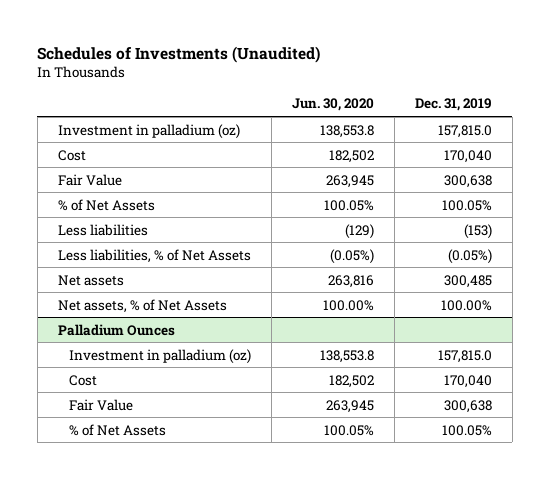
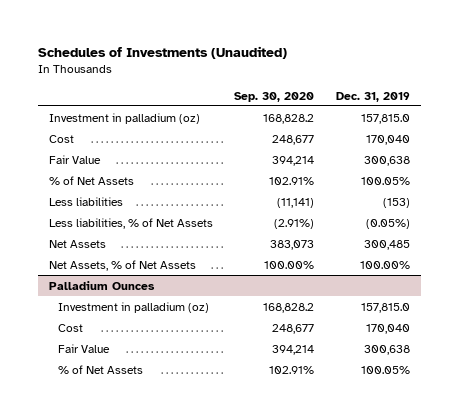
- | Jun. 30, 2020 | Dec. 31, 2019
+ | Sep. 30, 2020 | Dec. 31, 2019
- Net assets | 263,816 | 300,485
- Net assets, % of Net Assets | 100.00% | 100.00%
+ Net Assets | 383,073 | 300,485
+ Net Assets, % of Net Assets | 100.00% | 100.00%

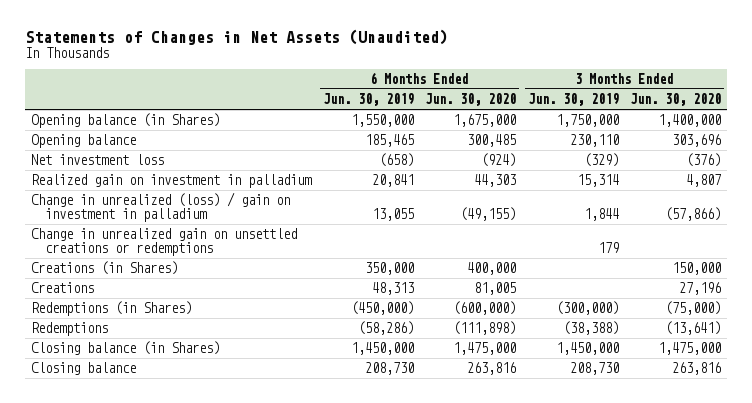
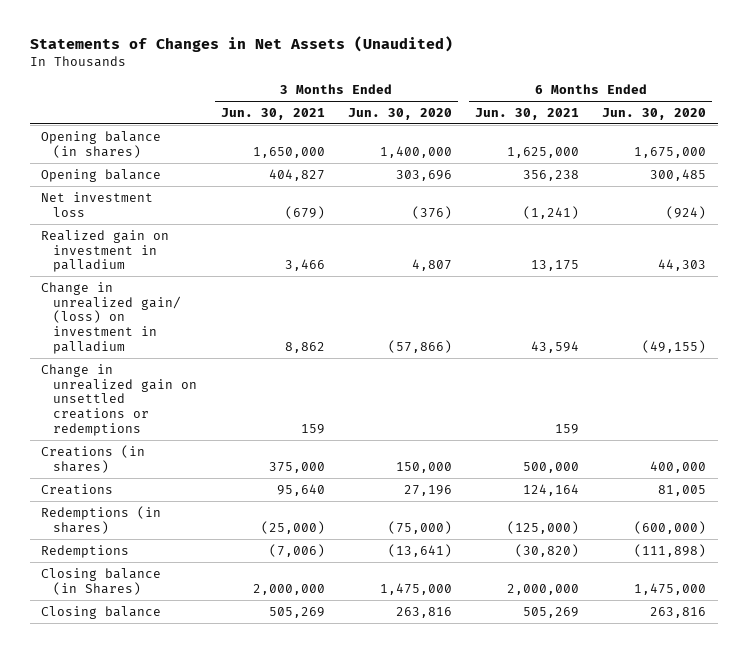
- | 6 Months Ended Jun. 30, 2019 | 6 Months Ended Jun. 30, 2020 | 3 Months Ended Jun. 30, 2019 | 3 Months Ended Jun. 30, 2020
+ | 3 Months Ended Jun. 30, 2021 | 3 Months Ended Jun. 30, 2020 | 6 Months Ended Jun. 30, 2021 | 6 Months Ended Jun. 30, 2020
- Opening balance (in Shares) | 1,550,000 | 1,675,000 | 1,750,000 | 1,400,000
+ Opening balance (in shares) | 1,650,000 | 1,400,000 | 1,625,000 | 1,675,000
- Change in unrealized (loss) / gain on investment in palladium | 13,055 | (49,155) | 1,844 | (57,866)
+ Change in unrealized gain/ (loss) on investment in palladium | 8,862 | (57,866) | 43,594 | (49,155)
- Creations (in Shares) | 350,000 | 400,000 | | 150,000
+ Creations (in shares) | 375,000 | 150,000 | 500,000 | 400,000
- Redemptions (in Shares) | (450,000) | (600,000) | (300,000) | (75,000)
+ Redemptions (in shares) | (25,000) | (75,000) | (125,000) | (600,000)

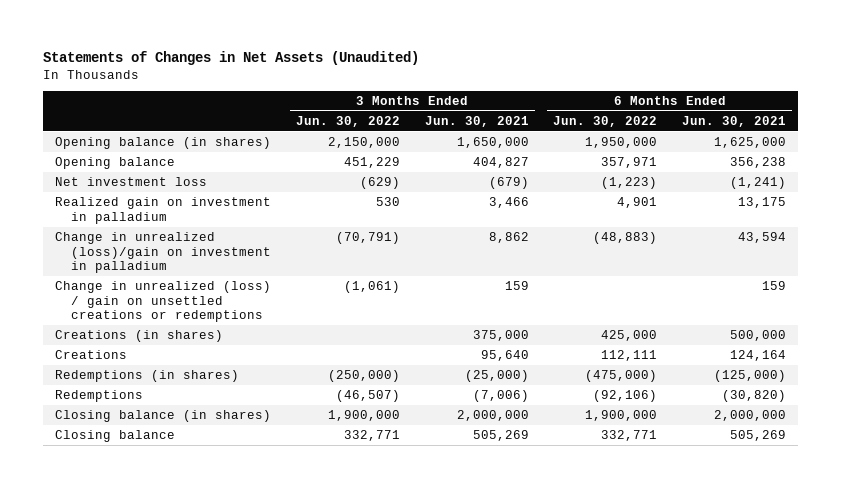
- | 3 Months Ended Jun. 30, 2021 | 3 Months Ended Jun. 30, 2020 | 6 Months Ended Jun. 30, 2021 | 6 Months Ended Jun. 30, 2020
+ | 3 Months Ended Jun. 30, 2022 | 3 Months Ended Jun. 30, 2021 | 6 Months Ended Jun. 30, 2022 | 6 Months Ended Jun. 30, 2021
- Change in unrealized gain/ (loss) on investment in palladium | 8,862 | (57,866) | 43,594 | (49,155)
- Change in unrealized gain on unsettled creations or redemptions | 159 | | 159 |
+ Change in unrealized (loss)/gain on investment in palladium | (70,791) | 8,862 | (48,883) | 43,594
+ Change in unrealized (loss) / gain on unsettled creations or redemptions | (1,061) | 159 | | 159
- Closing balance (in Shares) | 2,000,000 | 1,475,000 | 2,000,000 | 1,475,000
+ Closing balance (in shares) | 1,900,000 | 2,000,000 | 1,900,000 | 2,000,000

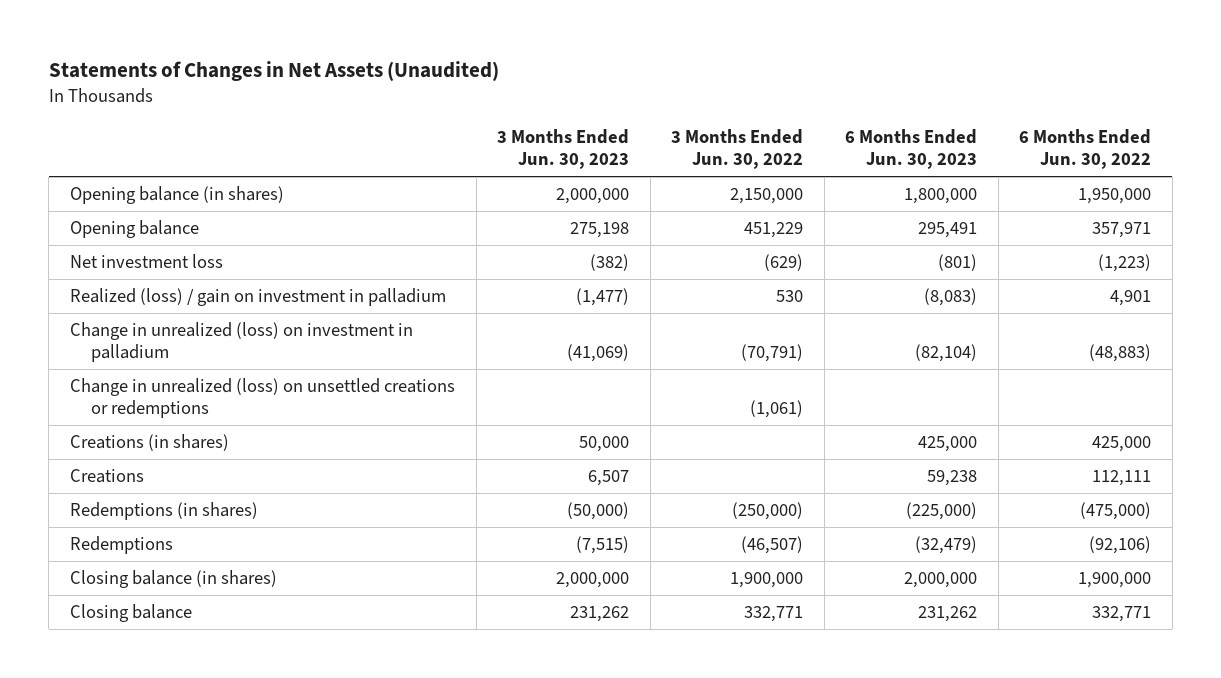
- | 3 Months Ended Jun. 30, 2022 | 3 Months Ended Jun. 30, 2021 | 6 Months Ended Jun. 30, 2022 | 6 Months Ended Jun. 30, 2021
+ | 3 Months Ended Jun. 30, 2023 | 3 Months Ended Jun. 30, 2022 | 6 Months Ended Jun. 30, 2023 | 6 Months Ended Jun. 30, 2022
- Realized gain on investment in palladium | 530 | 3,466 | 4,901 | 13,175
- Change in unrealized (loss)/gain on investment in palladium | (70,791) | 8,862 | (48,883) | 43,594
- Change in unrealized (loss) / gain on unsettled creations or redemptions | (1,061) | 159 | | 159
+ Realized (loss) / gain on investment in palladium | (1,477) | 530 | (8,083) | 4,901
+ Change in unrealized (loss) on investment in palladium | (41,069) | (70,791) | (82,104) | (48,883)
+ Change in unrealized (loss) on unsettled creations or redemptions | | (1,061) | |

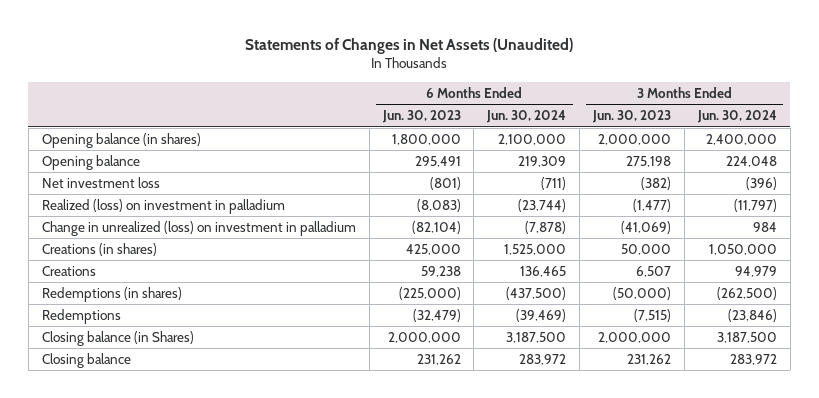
- | 3 Months Ended Jun. 30, 2023 | 3 Months Ended Jun. 30, 2022 | 6 Months Ended Jun. 30, 2023 | 6 Months Ended Jun. 30, 2022
+ | 6 Months Ended Jun. 30, 2023 | 6 Months Ended Jun. 30, 2024 | 3 Months Ended Jun. 30, 2023 | 3 Months Ended Jun. 30, 2024
- Realized (loss) / gain on investment in palladium | (1,477) | 530 | (8,083) | 4,901
+ Realized (loss) on investment in palladium | (8,083) | (23,744) | (1,477) | (11,797)
- Change in unrealized (loss) on unsettled creations or redemptions | | (1,061) | |
- Closing balance (in shares) | 2,000,000 | 1,900,000 | 2,000,000 | 1,900,000
+ Closing balance (in Shares) | 2,000,000 | 3,187,500 | 2,000,000 | 3,187,500

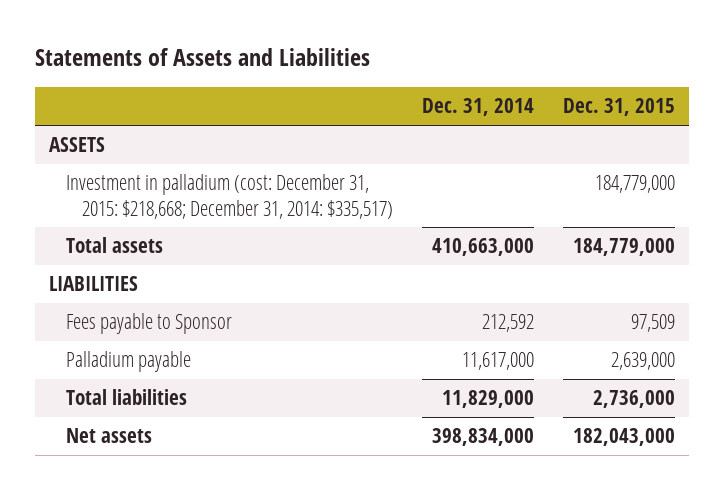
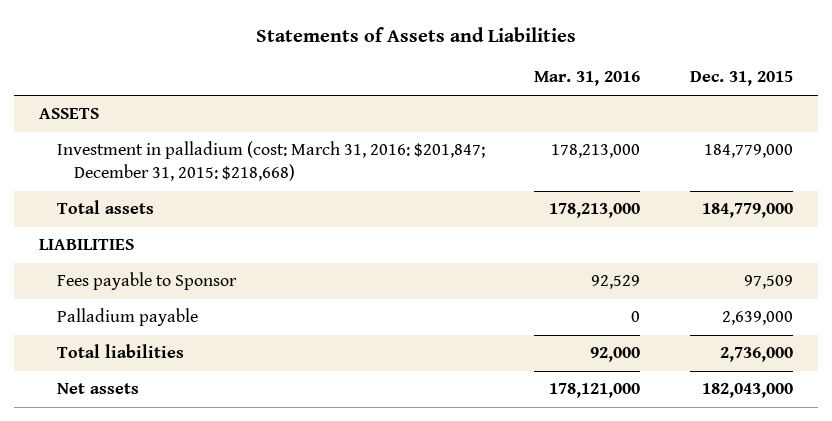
- | Dec. 31, 2014 | Dec. 31, 2015
+ | Mar. 31, 2016 | Dec. 31, 2015
- Investment in palladium (cost: December 31, 2015: $218,668; December 31, 2014: $335,517) | | 184,779,000
+ Investment in palladium (cost: March 31, 2016: $201,847; December 31, 2015: $218,668) | 178,213,000 | 184,779,000

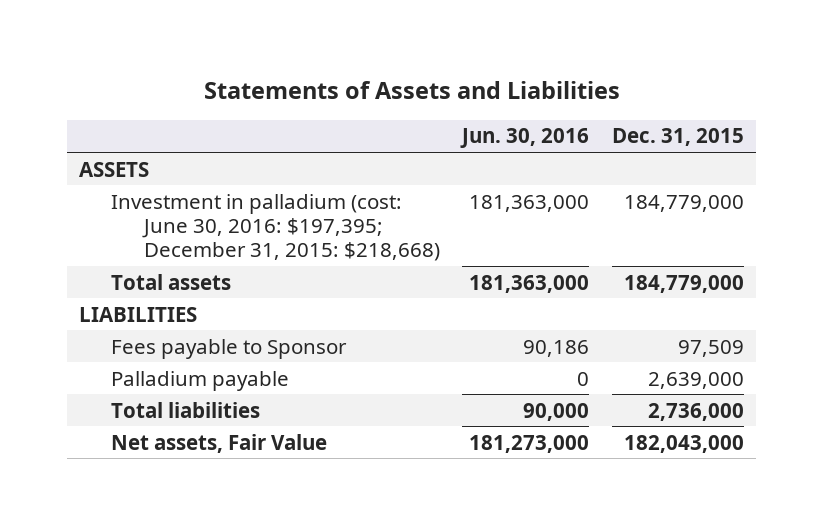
- | Mar. 31, 2016 | Dec. 31, 2015
+ | Jun. 30, 2016 | Dec. 31, 2015
- Investment in palladium (cost: March 31, 2016: $201,847; December 31, 2015: $218,668) | 178,213,000 | 184,779,000
+ Investment in palladium (cost: June 30, 2016: $197,395; December 31, 2015: $218,668) | 181,363,000 | 184,779,000
- Net assets | 178,121,000 | 182,043,000
+ Net assets, Fair Value | 181,273,000 | 182,043,000

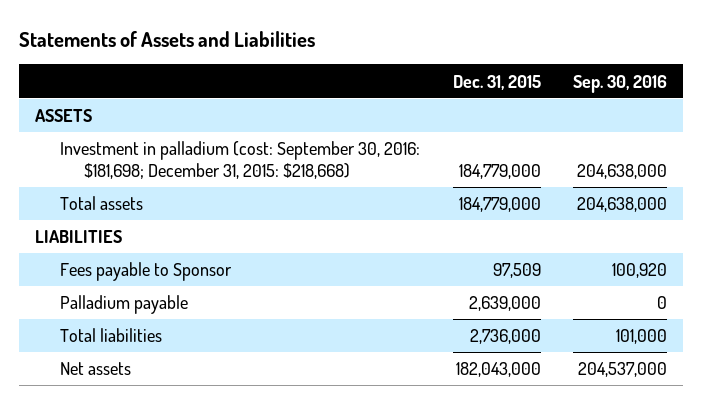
- | Jun. 30, 2016 | Dec. 31, 2015
+ | Dec. 31, 2015 | Sep. 30, 2016
- Investment in palladium (cost: June 30, 2016: $197,395; December 31, 2015: $218,668) | 181,363,000 | 184,779,000
+ Investment in palladium (cost: September 30, 2016: $181,698; December 31, 2015: $218,668) | 184,779,000 | 204,638,000
- Net assets, Fair Value | 181,273,000 | 182,043,000
+ Net assets | 182,043,000 | 204,537,000

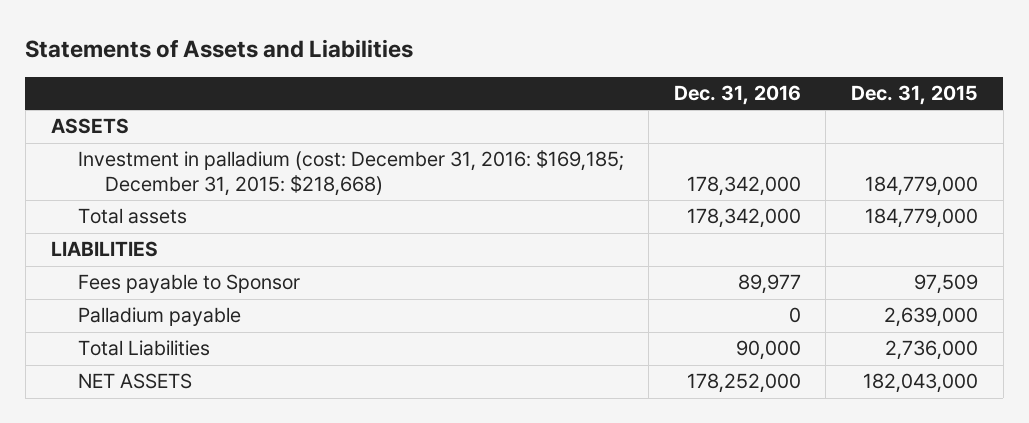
- | Dec. 31, 2015 | Sep. 30, 2016
+ | Dec. 31, 2016 | Dec. 31, 2015
- Investment in palladium (cost: September 30, 2016: $181,698; December 31, 2015: $218,668) | 184,779,000 | 204,638,000
+ Investment in palladium (cost: December 31, 2016: $169,185; December 31, 2015: $218,668) | 178,342,000 | 184,779,000
- Total liabilities | 2,736,000 | 101,000
- Net assets | 182,043,000 | 204,537,000
+ Total Liabilities | 90,000 | 2,736,000
+ NET ASSETS | 178,252,000 | 182,043,000

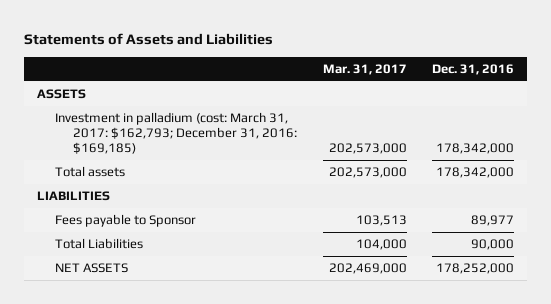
- | Dec. 31, 2016 | Dec. 31, 2015
+ | Mar. 31, 2017 | Dec. 31, 2016
- Investment in palladium (cost: December 31, 2016: $169,185; December 31, 2015: $218,668) | 178,342,000 | 184,779,000
+ Investment in palladium (cost: March 31, 2017: $162,793; December 31, 2016: $169,185) | 202,573,000 | 178,342,000
- Palladium payable | 0 | 2,639,000

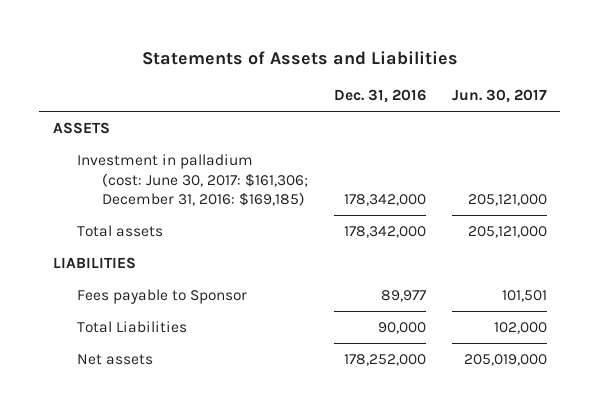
- | Mar. 31, 2017 | Dec. 31, 2016
+ | Dec. 31, 2016 | Jun. 30, 2017
- Investment in palladium (cost: March 31, 2017: $162,793; December 31, 2016: $169,185) | 202,573,000 | 178,342,000
+ Investment in palladium (cost: June 30, 2017: $161,306; December 31, 2016: $169,185) | 178,342,000 | 205,121,000
- NET ASSETS | 202,469,000 | 178,252,000
+ Net assets | 178,252,000 | 205,019,000

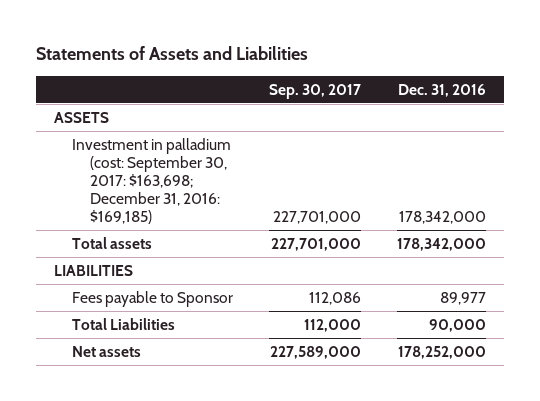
- | Dec. 31, 2016 | Jun. 30, 2017
+ | Sep. 30, 2017 | Dec. 31, 2016
- Investment in palladium (cost: June 30, 2017: $161,306; December 31, 2016: $169,185) | 178,342,000 | 205,121,000
+ Investment in palladium (cost: September 30, 2017: $163,698; December 31, 2016: $169,185) | 227,701,000 | 178,342,000

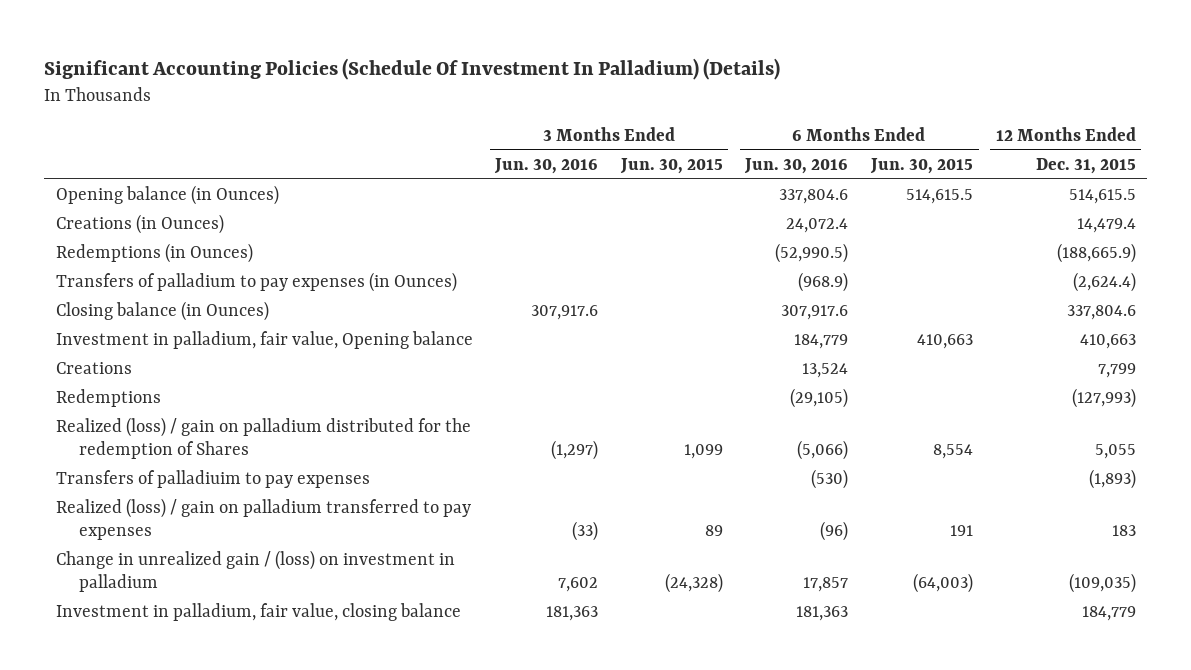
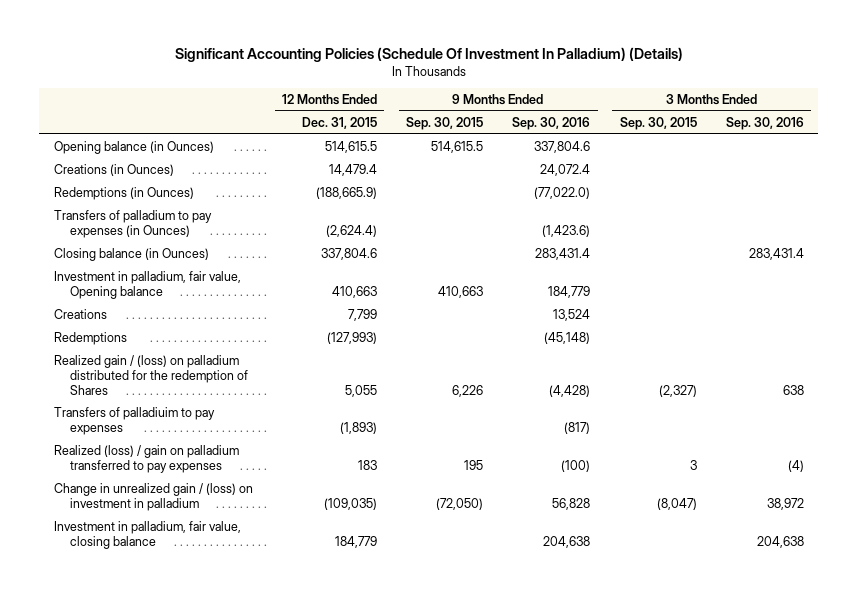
- | 3 Months Ended Jun. 30, 2016 | 3 Months Ended Jun. 30, 2015 | 6 Months Ended Jun. 30, 2016 | 6 Months Ended Jun. 30, 2015 | 12 Months Ended Dec. 31, 2015
+ | 12 Months Ended Dec. 31, 2015 | 9 Months Ended Sep. 30, 2015 | 9 Months Ended Sep. 30, 2016 | 3 Months Ended Sep. 30, 2015 | 3 Months Ended Sep. 30, 2016
- Realized (loss) / gain on palladium distributed for the redemption of Shares | (1,297) | 1,099 | (5,066) | 8,554 | 5,055
+ Realized gain / (loss) on palladium distributed for the redemption of Shares | 5,055 | 6,226 | (4,428) | (2,327) | 638

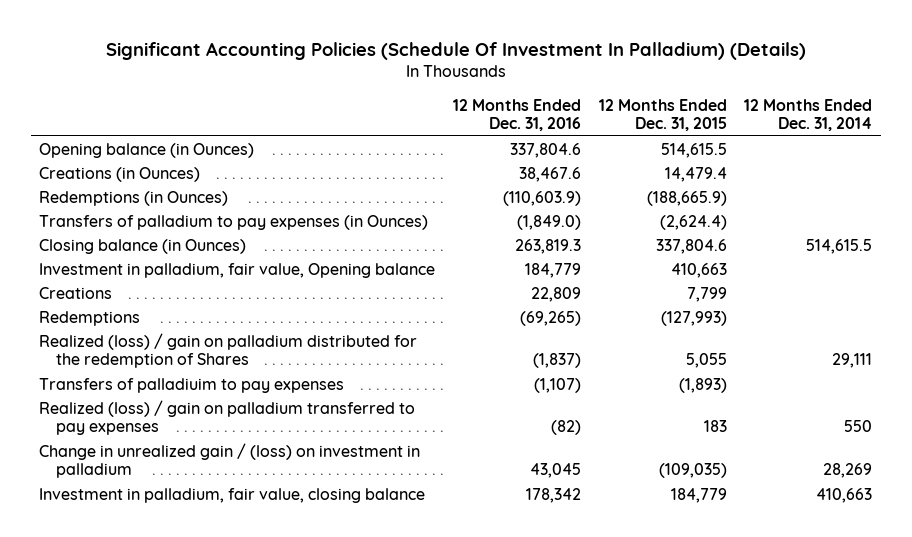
- | 12 Months Ended Dec. 31, 2015 | 9 Months Ended Sep. 30, 2015 | 9 Months Ended Sep. 30, 2016 | 3 Months Ended Sep. 30, 2015 | 3 Months Ended Sep. 30, 2016
+ | 12 Months Ended Dec. 31, 2016 | 12 Months Ended Dec. 31, 2015 | 12 Months Ended Dec. 31, 2014
- Realized gain / (loss) on palladium distributed for the redemption of Shares | 5,055 | 6,226 | (4,428) | (2,327) | 638
+ Realized (loss) / gain on palladium distributed for the redemption of Shares | (1,837) | 5,055 | 29,111

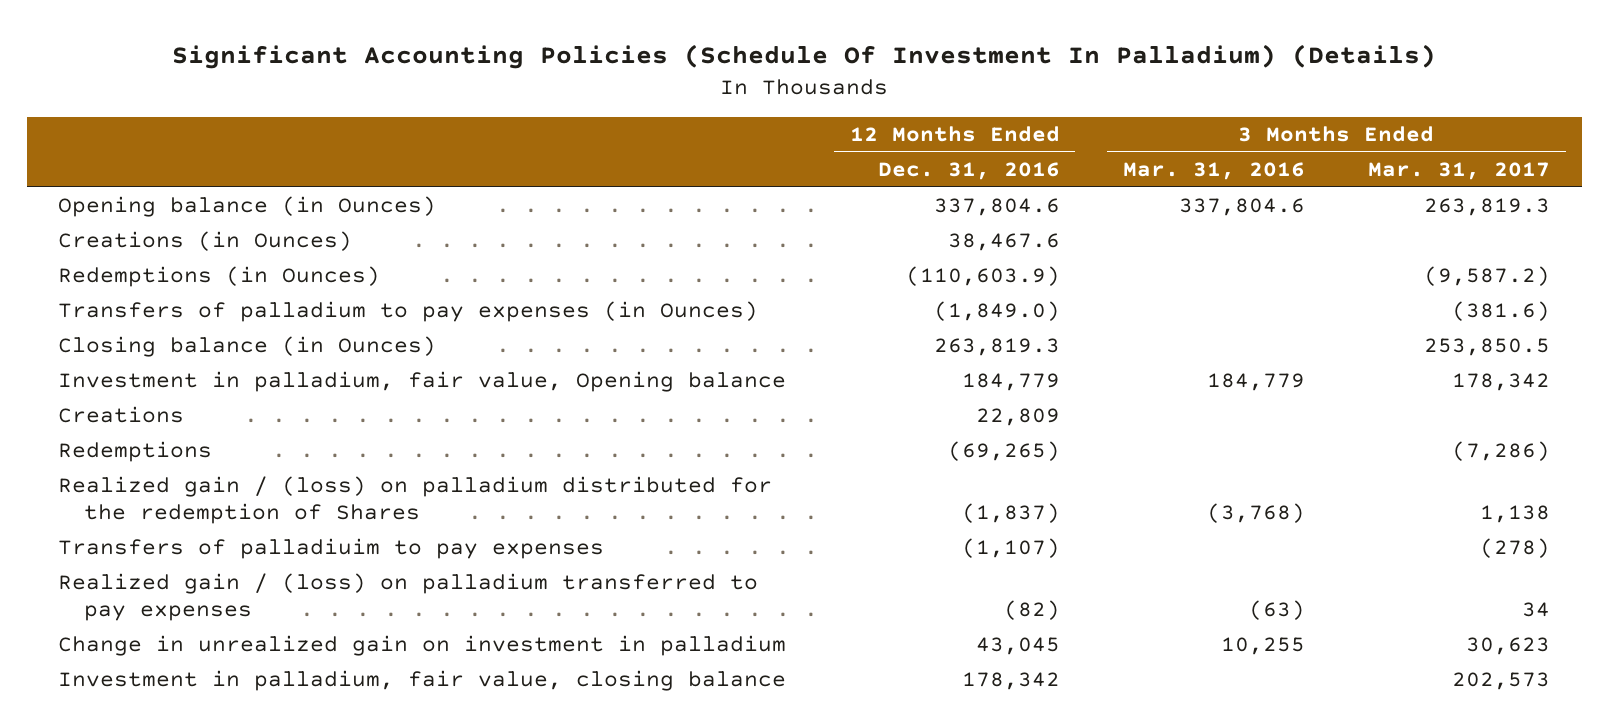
- | 12 Months Ended Dec. 31, 2016 | 12 Months Ended Dec. 31, 2015 | 12 Months Ended Dec. 31, 2014
+ | 12 Months Ended Dec. 31, 2016 | 3 Months Ended Mar. 31, 2016 | 3 Months Ended Mar. 31, 2017
- Realized (loss) / gain on palladium distributed for the redemption of Shares | (1,837) | 5,055 | 29,111
+ Realized gain / (loss) on palladium distributed for the redemption of Shares | (1,837) | (3,768) | 1,138
- Realized (loss) / gain on palladium transferred to pay expenses | (82) | 183 | 550
- Change in unrealized gain / (loss) on investment in palladium | 43,045 | (109,035) | 28,269
+ Realized gain / (loss) on palladium transferred to pay expenses | (82) | (63) | 34
+ Change in unrealized gain on investment in palladium | 43,045 | 10,255 | 30,623

